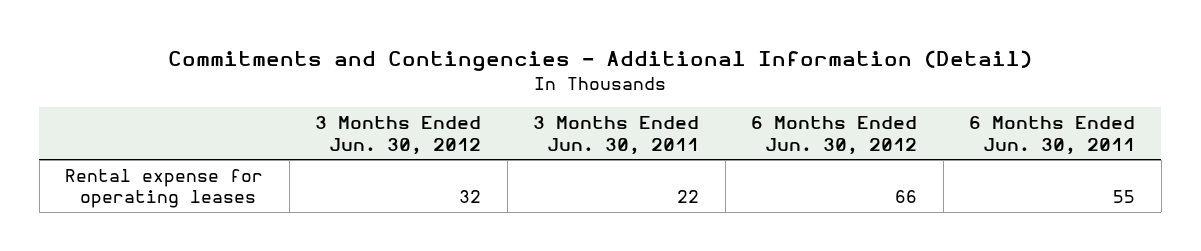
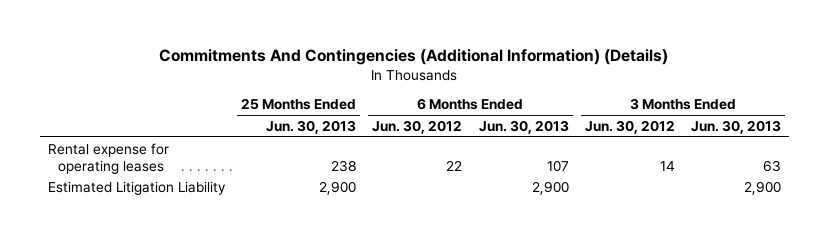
- Commitments and Contingencies - Additional Information (Detail)
+ Commitments And Contingencies (Additional Information) (Details)
- | 3 Months Ended Jun. 30, 2012 | 3 Months Ended Jun. 30, 2011 | 6 Months Ended Jun. 30, 2012 | 6 Months Ended Jun. 30, 2011
+ | 25 Months Ended Jun. 30, 2013 | 6 Months Ended Jun. 30, 2012 | 6 Months Ended Jun. 30, 2013 | 3 Months Ended Jun. 30, 2012 | 3 Months Ended Jun. 30, 2013
- Rental expense for operating leases | 32 | 22 | 66 | 55
+ Rental expense for operating leases | 238 | 22 | 107 | 14 | 63
+ Estimated Litigation Liability | 2,900 | | 2,900 | | 2,900

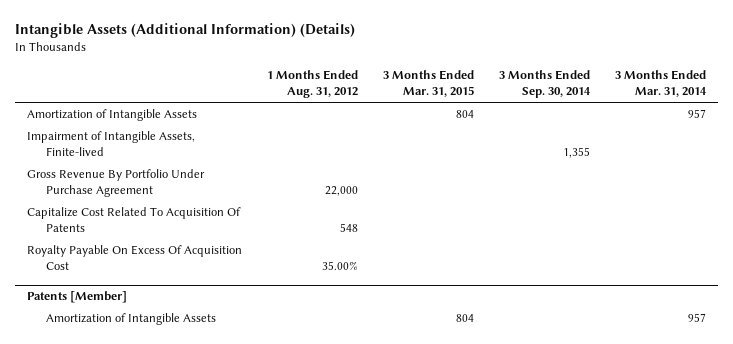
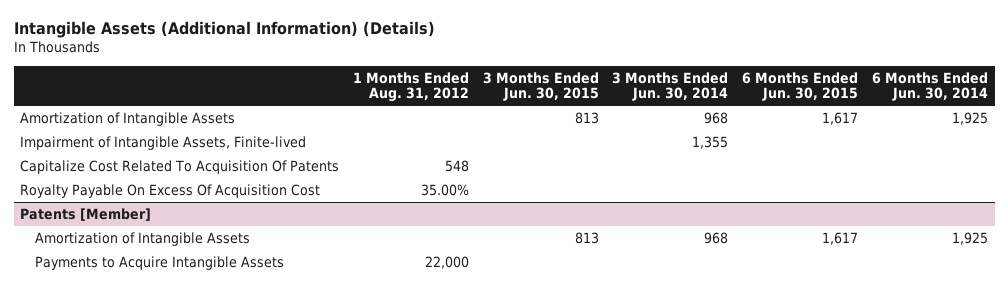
- | 1 Months Ended Aug. 31, 2012 | 3 Months Ended Mar. 31, 2015 | 3 Months Ended Sep. 30, 2014 | 3 Months Ended Mar. 31, 2014
+ | 1 Months Ended Aug. 31, 2012 | 3 Months Ended Jun. 30, 2015 | 3 Months Ended Jun. 30, 2014 | 6 Months Ended Jun. 30, 2015 | 6 Months Ended Jun. 30, 2014
- Gross Revenue By Portfolio Under Purchase Agreement | 22,000 | | |
@ Patents [Member]
+ Payments to Acquire Intangible Assets | 22,000 | | | |

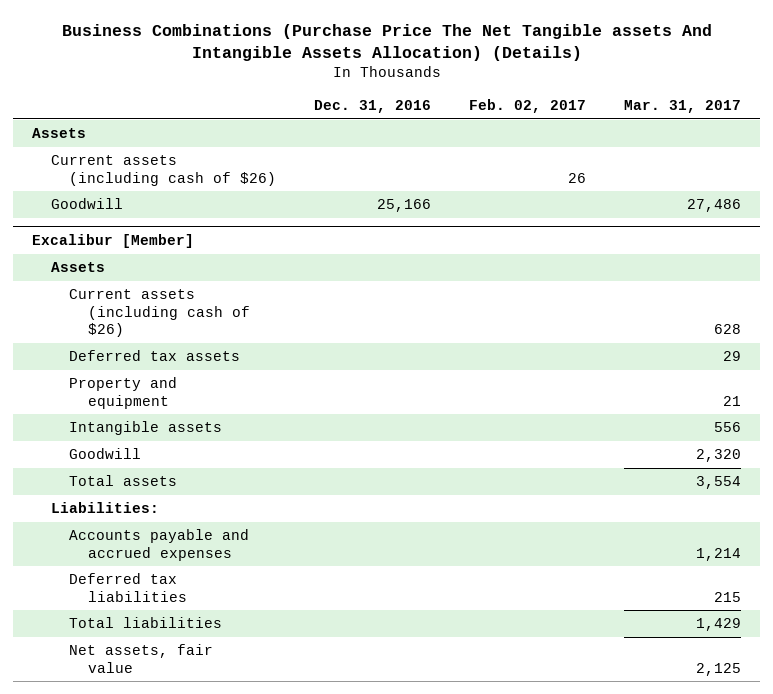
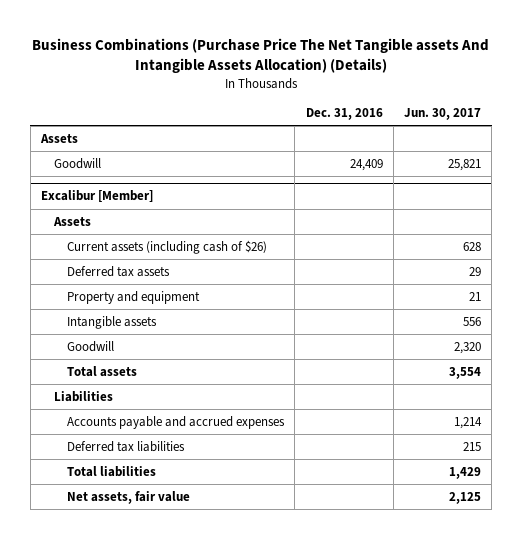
- | Dec. 31, 2016 | Feb. 02, 2017 | Mar. 31, 2017
+ | Dec. 31, 2016 | Jun. 30, 2017
- Current assets (including cash of $26) | | 26 |
- Goodwill | 25,166 | | 27,486
+ Goodwill | 24,409 | 25,821
@ Excalibur [Member]
- Liabilities:
+ Liabilities

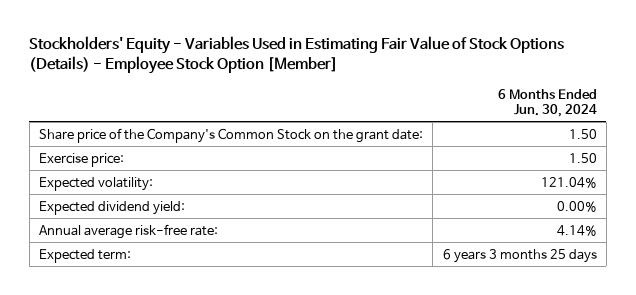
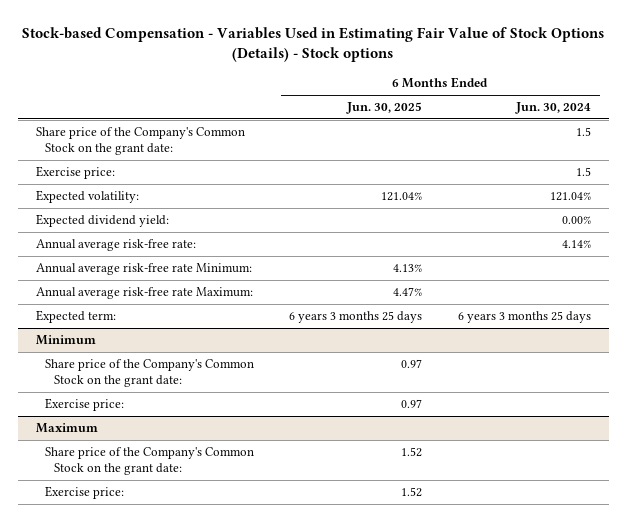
- Stockholders' Equity - Variables Used in Estimating Fair Value of Stock Options (Details) - Employee Stock Option [Member]
+ Stock-based Compensation - Variables Used in Estimating Fair Value of Stock Options (Details) - Stock options
- | 6 Months Ended Jun. 30, 2024
+ | 6 Months Ended Jun. 30, 2025 | 6 Months Ended Jun. 30, 2024
- Share price of the Company's Common Stock on the grant date: | 1.50
- Exercise price: | 1.50
+ Share price of the Company's Common Stock on the grant date: | | 1.5
+ Exercise price: | | 1.5
+ Annual average risk-free rate Minimum: | 4.13% |
+ Annual average risk-free rate Maximum: | 4.47% |
+ Minimum
+ Share price of the Company's Common Stock on the grant date: | 0.97 |
+ Exercise price: | 0.97 |
+ Maximum
+ Share price of the Company's Common Stock on the grant date: | 1.52 |
+ Exercise price: | 1.52 |

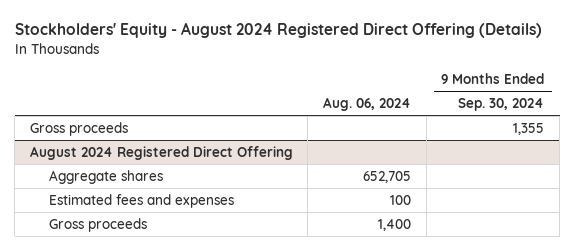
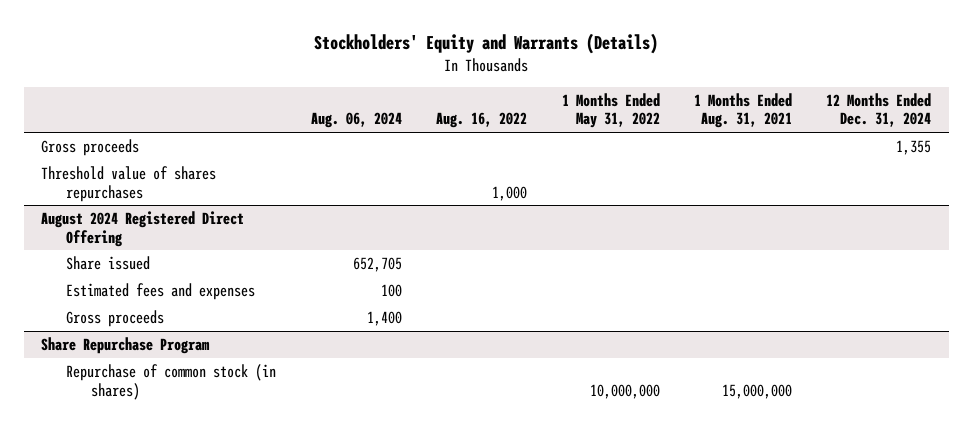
- Stockholders' Equity - August 2024 Registered Direct Offering (Details)
+ Stockholders' Equity and Warrants (Details)
- | Aug. 06, 2024 | 9 Months Ended Sep. 30, 2024
+ | Aug. 06, 2024 | Aug. 16, 2022 | 1 Months Ended May 31, 2022 | 1 Months Ended Aug. 31, 2021 | 12 Months Ended Dec. 31, 2024
+ Threshold value of shares repurchases | | 1,000 | | |
@ August 2024 Registered Direct Offering
- Aggregate shares | 652,705 |
+ Share issued | 652,705 | | | |
+ Share Repurchase Program
+ Repurchase of common stock (in shares) | | | 10,000,000 | 15,000,000 |

